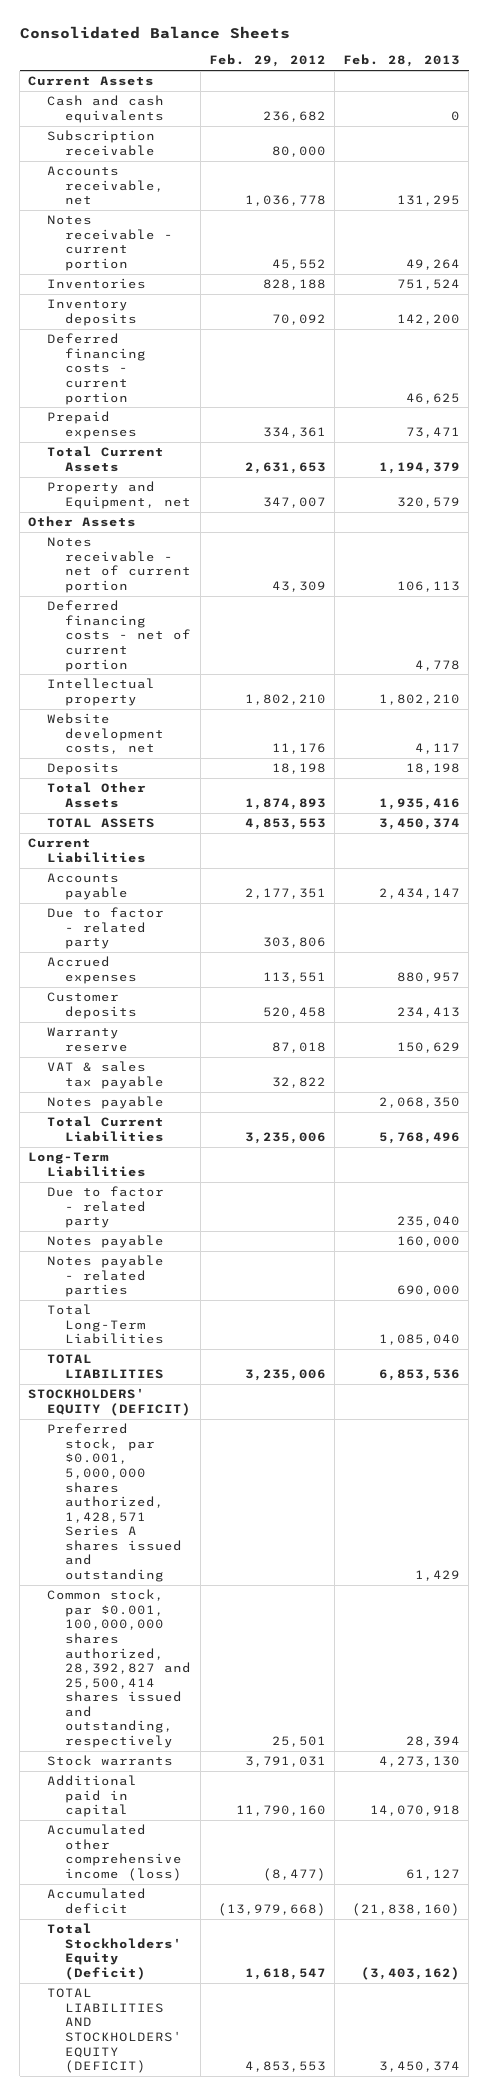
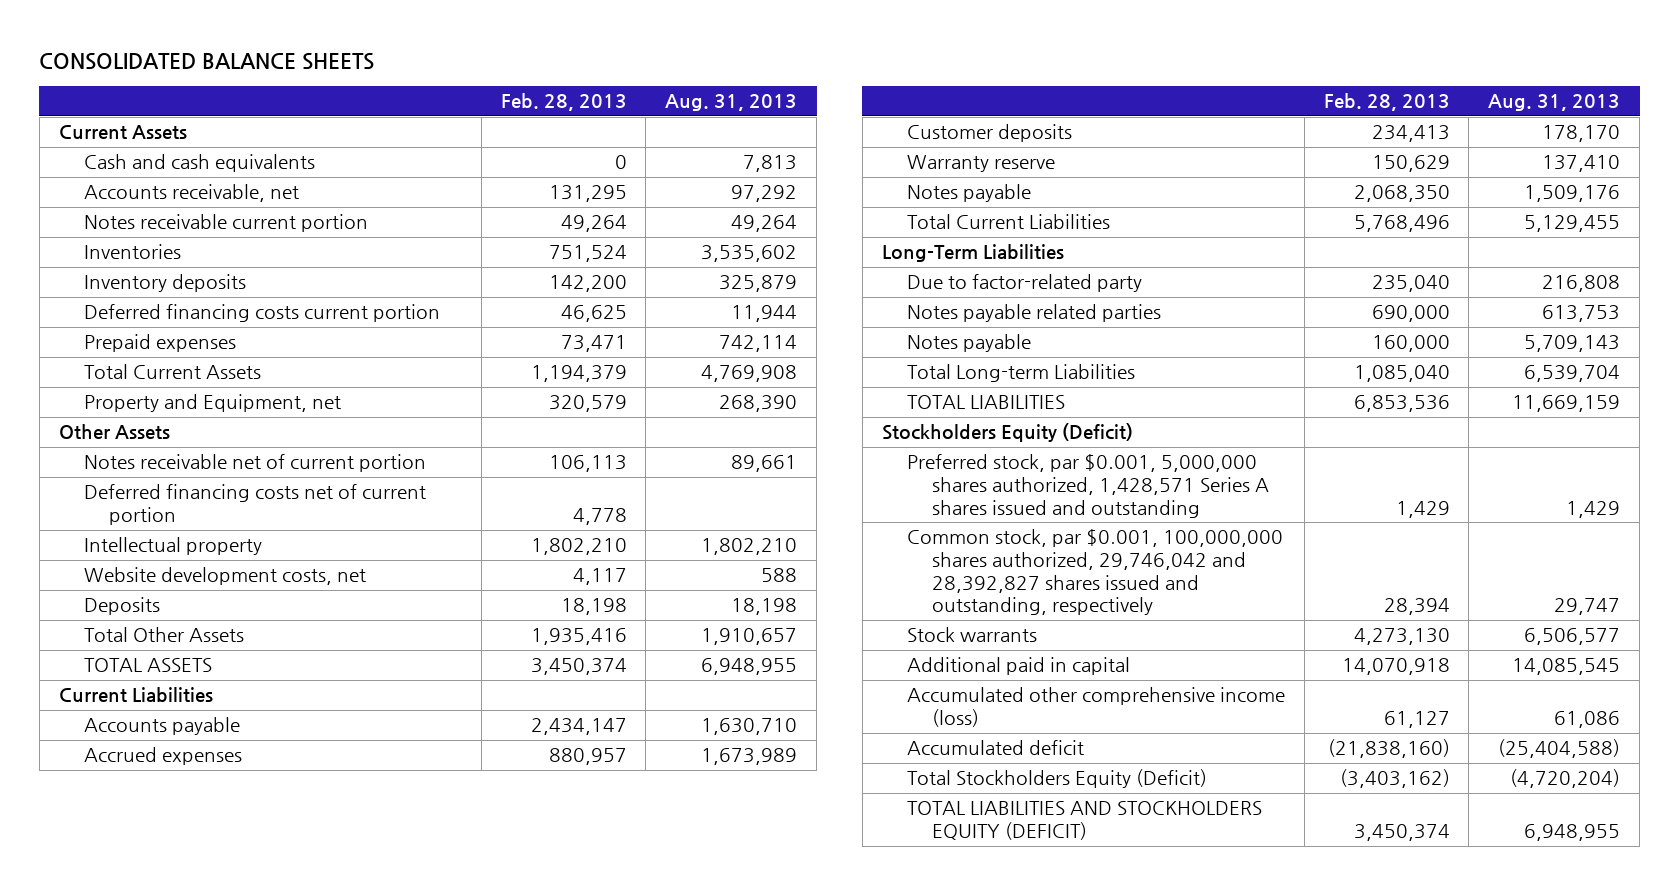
- Consolidated Balance Sheets
+ CONSOLIDATED BALANCE SHEETS
- | Feb. 29, 2012 | Feb. 28, 2013
+ | Feb. 28, 2013 | Aug. 31, 2013
- Subscription receivable | 80,000 |
- Notes receivable - current portion | 45,552 | 49,264
+ Notes receivable current portion | 49,264 | 49,264
- Deferred financing costs - current portion | | 46,625
+ Deferred financing costs current portion | 46,625 | 11,944
- Notes receivable - net of current portion | 43,309 | 106,113
- Deferred financing costs - net of current portion | | 4,778
+ Notes receivable net of current portion | 106,113 | 89,661
+ Deferred financing costs net of current portion | 4,778 |
- Due to factor - related party | 303,806 |
- VAT & sales tax payable | 32,822 |
- Due to factor - related party | | 235,040
+ Due to factor-related party | 235,040 | 216,808
+ Notes payable related parties | 690,000 | 613,753
- Notes payable - related parties | | 690,000
- Total Long-Term Liabilities | | 1,085,040
+ Total Long-term Liabilities | 1,085,040 | 6,539,704
- STOCKHOLDERS' EQUITY (DEFICIT)
+ Stockholders Equity (Deficit)
- Common stock, par $0.001, 100,000,000 shares authorized, 28,392,827 and 25,500,414 shares issued and outstanding, respectively | 25,501 | 28,394
+ Common stock, par $0.001, 100,000,000 shares authorized, 29,746,042 and 28,392,827 shares issued and outstanding, respectively | 28,394 | 29,747
- Total Stockholders' Equity (Deficit) | 1,618,547 | (3,403,162)
- TOTAL LIABILITIES AND STOCKHOLDERS' EQUITY (DEFICIT) | 4,853,553 | 3,450,374
+ Total Stockholders Equity (Deficit) | (3,403,162) | (4,720,204)
+ TOTAL LIABILITIES AND STOCKHOLDERS EQUITY (DEFICIT) | 3,450,374 | 6,948,955

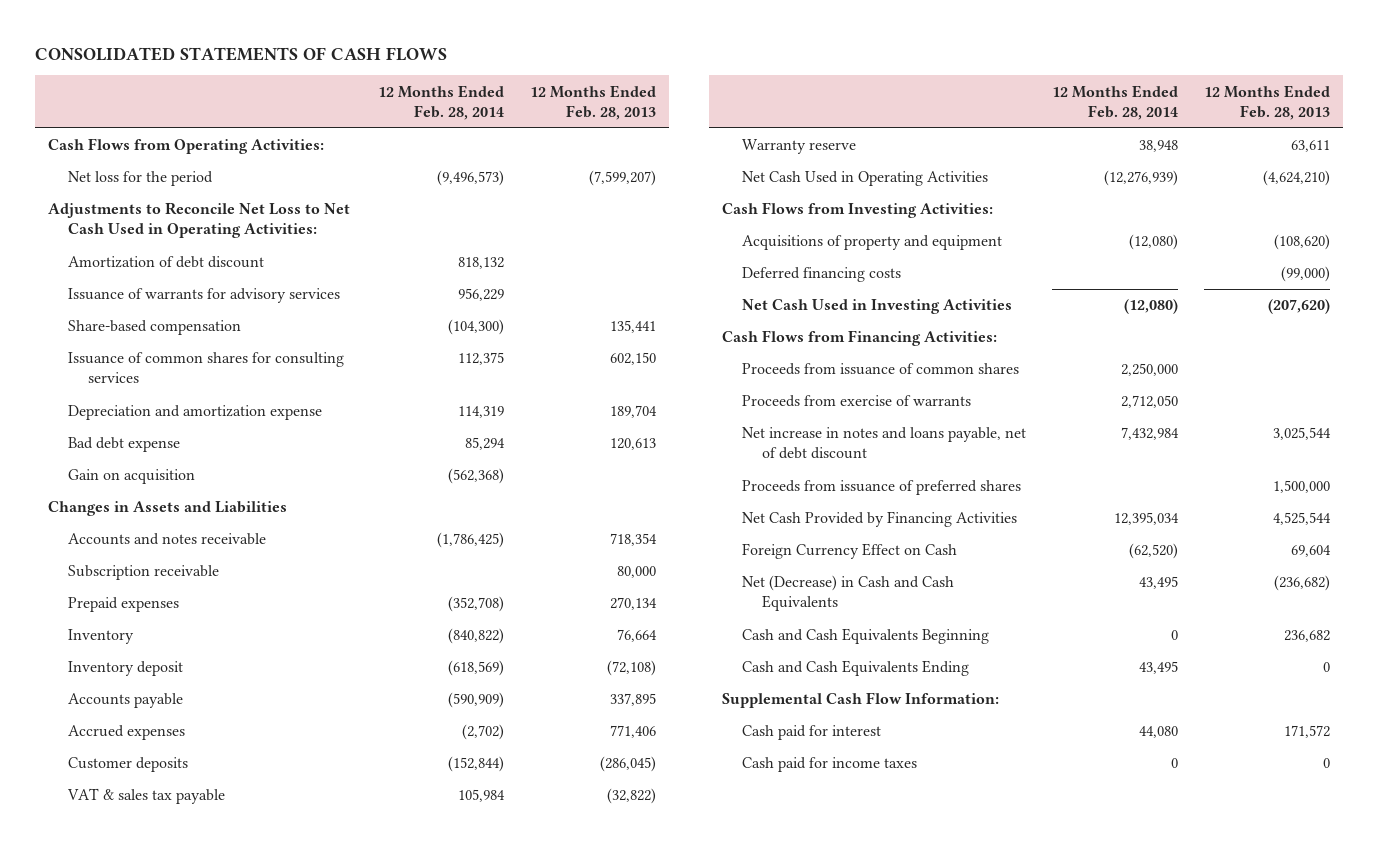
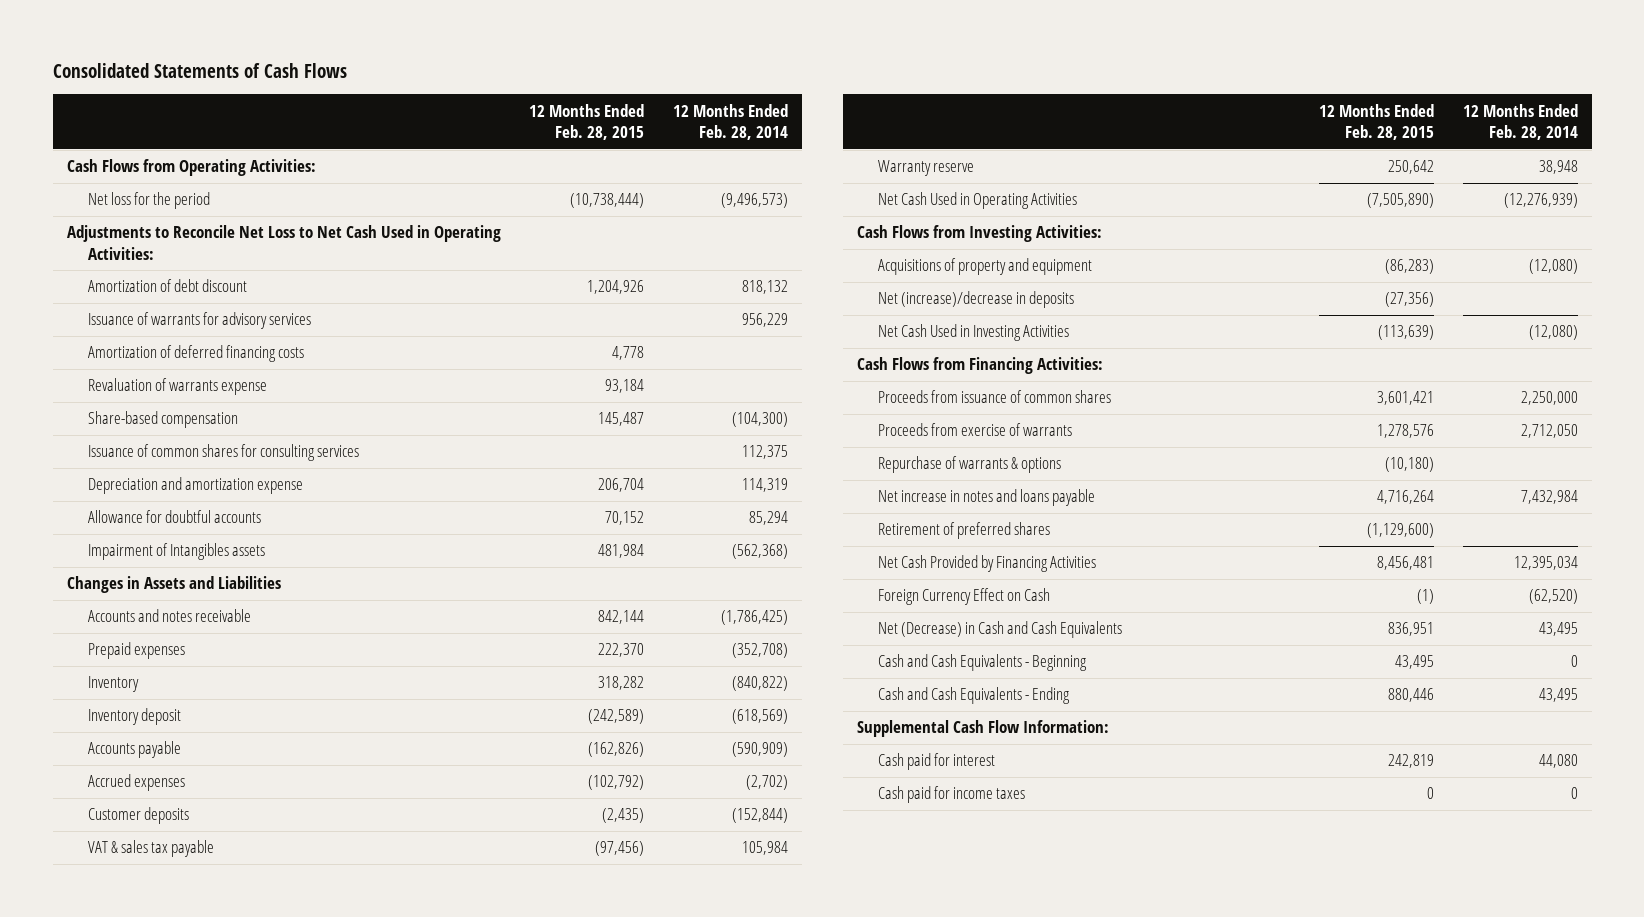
- CONSOLIDATED STATEMENTS OF CASH FLOWS
+ Consolidated Statements of Cash Flows
- | 12 Months Ended Feb. 28, 2014 | 12 Months Ended Feb. 28, 2013
+ | 12 Months Ended Feb. 28, 2015 | 12 Months Ended Feb. 28, 2014
+ Amortization of deferred financing costs | 4,778 |
+ Revaluation of warrants expense | 93,184 |
- Bad debt expense | 85,294 | 120,613
- Gain on acquisition | (562,368) |
+ Allowance for doubtful accounts | 70,152 | 85,294
+ Impairment of Intangibles assets | 481,984 | (562,368)
- Subscription receivable | | 80,000
- Deferred financing costs | | (99,000)
+ Net (increase)/decrease in deposits | (27,356) |
- Net increase in notes and loans payable, net of debt discount | 7,432,984 | 3,025,544
- Proceeds from issuance of preferred shares | | 1,500,000
+ Repurchase of warrants & options | (10,180) |
+ Net increase in notes and loans payable | 4,716,264 | 7,432,984
+ Retirement of preferred shares | (1,129,600) |
- Cash and Cash Equivalents Beginning | 0 | 236,682
- Cash and Cash Equivalents Ending | 43,495 | 0
+ Cash and Cash Equivalents - Beginning | 43,495 | 0
+ Cash and Cash Equivalents - Ending | 880,446 | 43,495

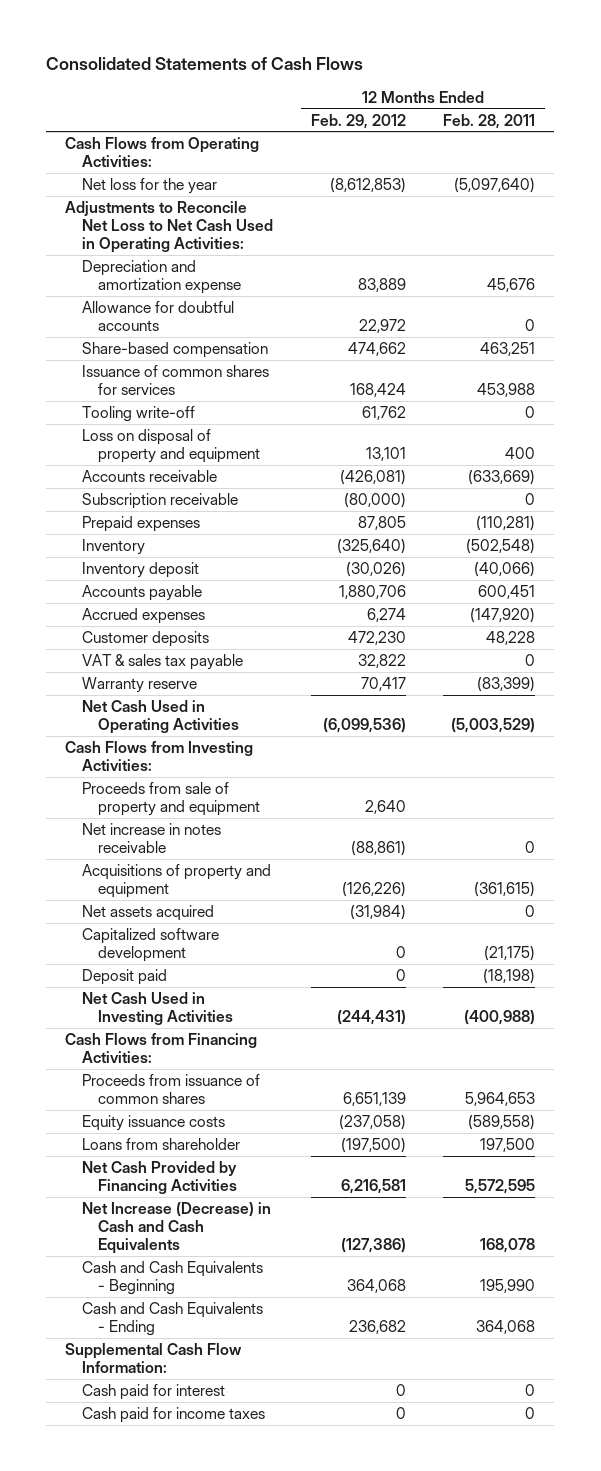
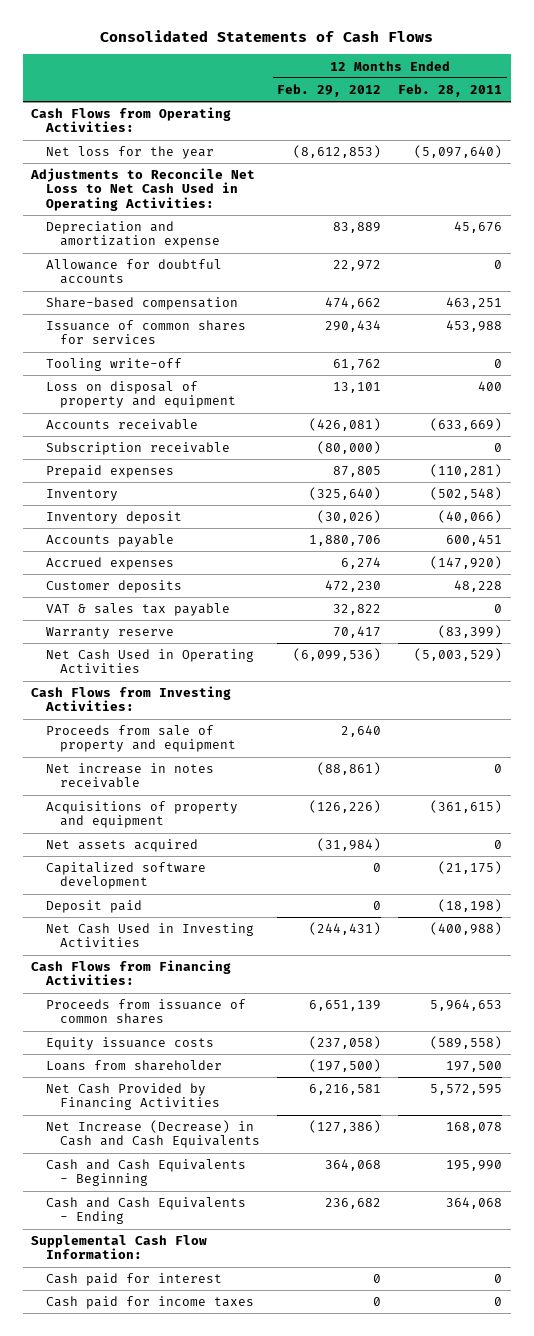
- Issuance of common shares for services | 168,424 | 453,988
+ Issuance of common shares for services | 290,434 | 453,988

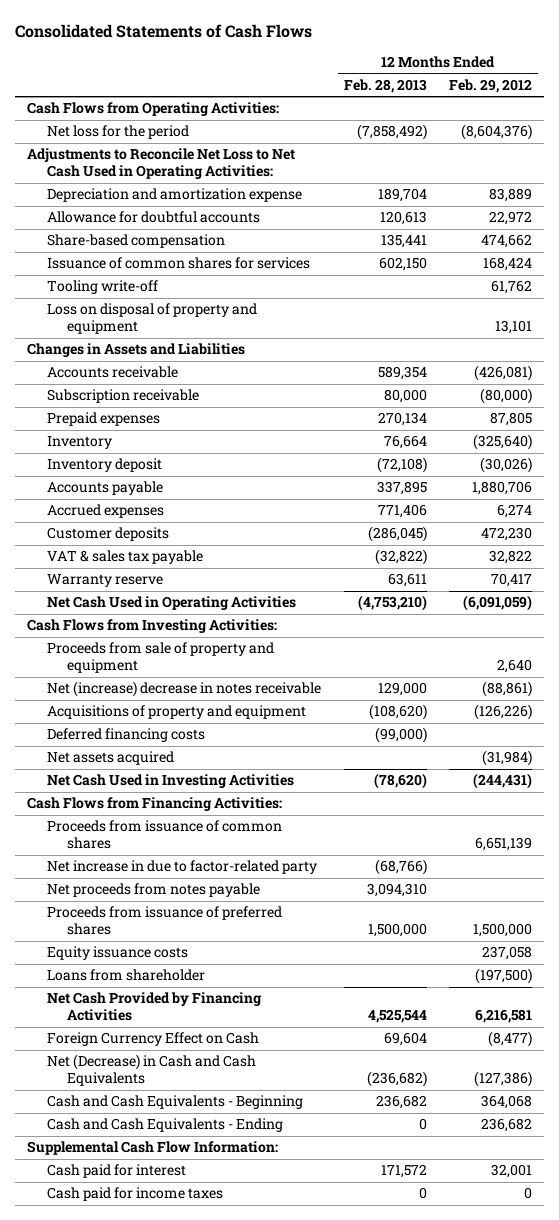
- | 12 Months Ended Feb. 29, 2012 | 12 Months Ended Feb. 28, 2011
+ | 12 Months Ended Feb. 28, 2013 | 12 Months Ended Feb. 29, 2012
- Net loss for the year | (8,612,853) | (5,097,640)
+ Net loss for the period | (7,858,492) | (8,604,376)
- Issuance of common shares for services | 290,434 | 453,988
+ Issuance of common shares for services | 602,150 | 168,424
+ Changes in Assets and Liabilities
- Net Cash Used in Operating Activities | (6,099,536) | (5,003,529)
+ Net Cash Used in Operating Activities | (4,753,210) | (6,091,059)
- Net increase in notes receivable | (88,861) | 0
+ Net (increase) decrease in notes receivable | 129,000 | (88,861)
+ Deferred financing costs | (99,000) |
- Capitalized software development | 0 | (21,175)
- Deposit paid | 0 | (18,198)
- Equity issuance costs | (237,058) | (589,558)
+ Net increase in due to factor-related party | (68,766) |
+ Net proceeds from notes payable | 3,094,310 |
+ Proceeds from issuance of preferred shares | 1,500,000 | 1,500,000
+ Equity issuance costs | | 237,058
- Net Increase (Decrease) in Cash and Cash Equivalents | (127,386) | 168,078
+ Foreign Currency Effect on Cash | 69,604 | (8,477)
+ Net (Decrease) in Cash and Cash Equivalents | (236,682) | (127,386)
- Cash paid for interest | 0 | 0
+ Cash paid for interest | 171,572 | 32,001

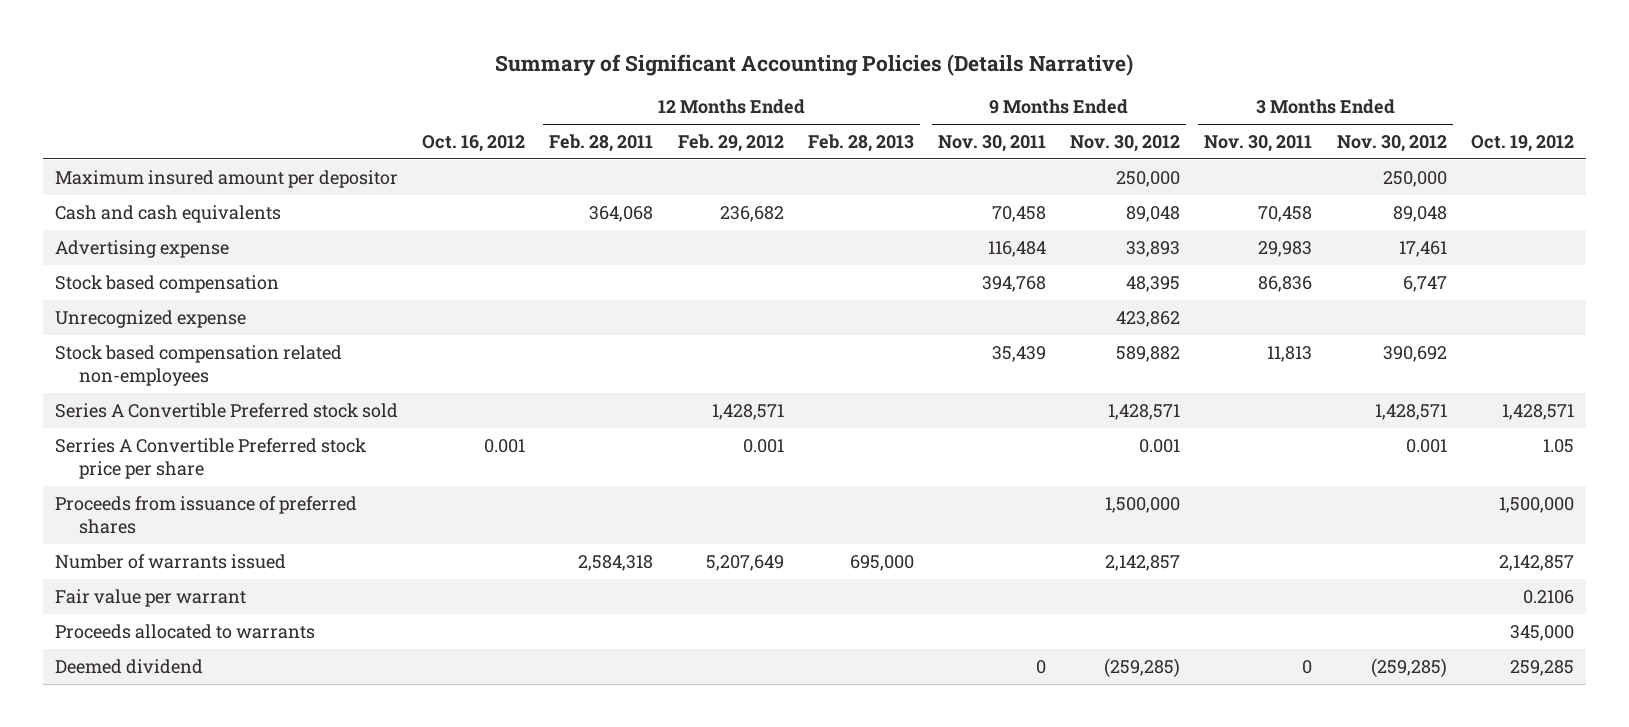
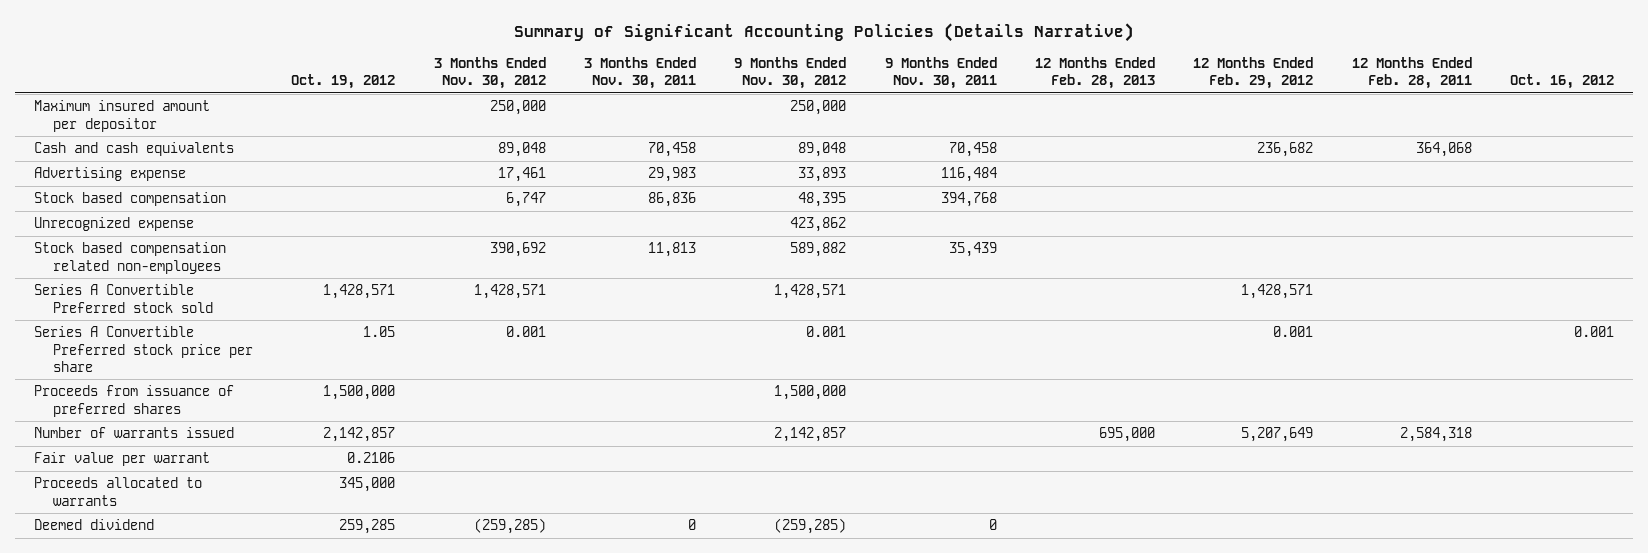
- | Oct. 16, 2012 | 12 Months Ended Feb. 28, 2011 | 12 Months Ended Feb. 29, 2012 | 12 Months Ended Feb. 28, 2013 | 9 Months Ended Nov. 30, 2011 | 9 Months Ended Nov. 30, 2012 | 3 Months Ended Nov. 30, 2011 | 3 Months Ended Nov. 30, 2012 | Oct. 19, 2012
+ | Oct. 19, 2012 | 3 Months Ended Nov. 30, 2012 | 3 Months Ended Nov. 30, 2011 | 9 Months Ended Nov. 30, 2012 | 9 Months Ended Nov. 30, 2011 | 12 Months Ended Feb. 28, 2013 | 12 Months Ended Feb. 29, 2012 | 12 Months Ended Feb. 28, 2011 | Oct. 16, 2012
- Serries A Convertible Preferred stock price per share | 0.001 | | 0.001 | | | 0.001 | | 0.001 | 1.05
+ Series A Convertible Preferred stock price per share | 1.05 | 0.001 | | 0.001 | | | 0.001 | | 0.001

